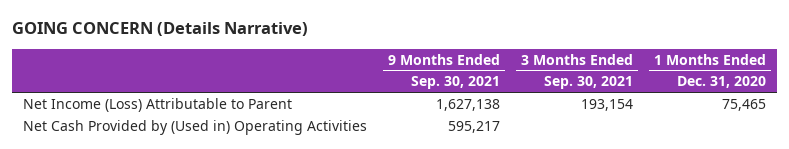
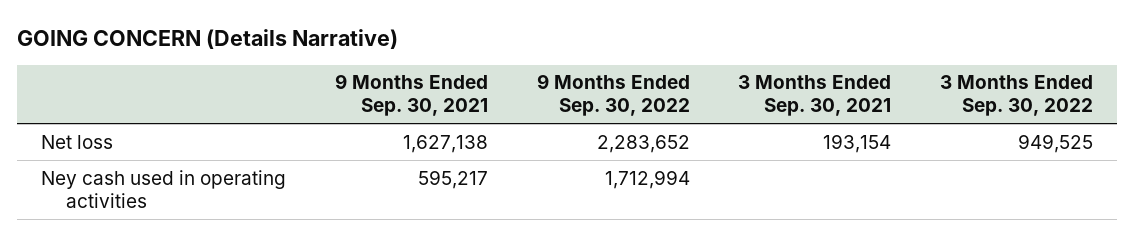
- | 9 Months Ended Sep. 30, 2021 | 3 Months Ended Sep. 30, 2021 | 1 Months Ended Dec. 31, 2020
+ | 9 Months Ended Sep. 30, 2021 | 9 Months Ended Sep. 30, 2022 | 3 Months Ended Sep. 30, 2021 | 3 Months Ended Sep. 30, 2022
- Net Income (Loss) Attributable to Parent | 1,627,138 | 193,154 | 75,465
- Net Cash Provided by (Used in) Operating Activities | 595,217 | |
+ Net loss | 1,627,138 | 2,283,652 | 193,154 | 949,525
+ Ney cash used in operating activities | 595,217 | 1,712,994 | |

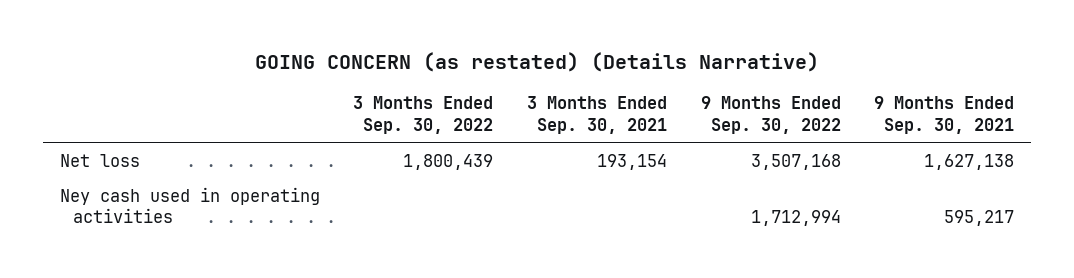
- GOING CONCERN (Details Narrative)
+ GOING CONCERN (as restated) (Details Narrative)
- | 9 Months Ended Sep. 30, 2021 | 9 Months Ended Sep. 30, 2022 | 3 Months Ended Sep. 30, 2021 | 3 Months Ended Sep. 30, 2022
+ | 3 Months Ended Sep. 30, 2022 | 3 Months Ended Sep. 30, 2021 | 9 Months Ended Sep. 30, 2022 | 9 Months Ended Sep. 30, 2021
- Net loss | 1,627,138 | 2,283,652 | 193,154 | 949,525
+ Net loss | 1,800,439 | 193,154 | 3,507,168 | 1,627,138

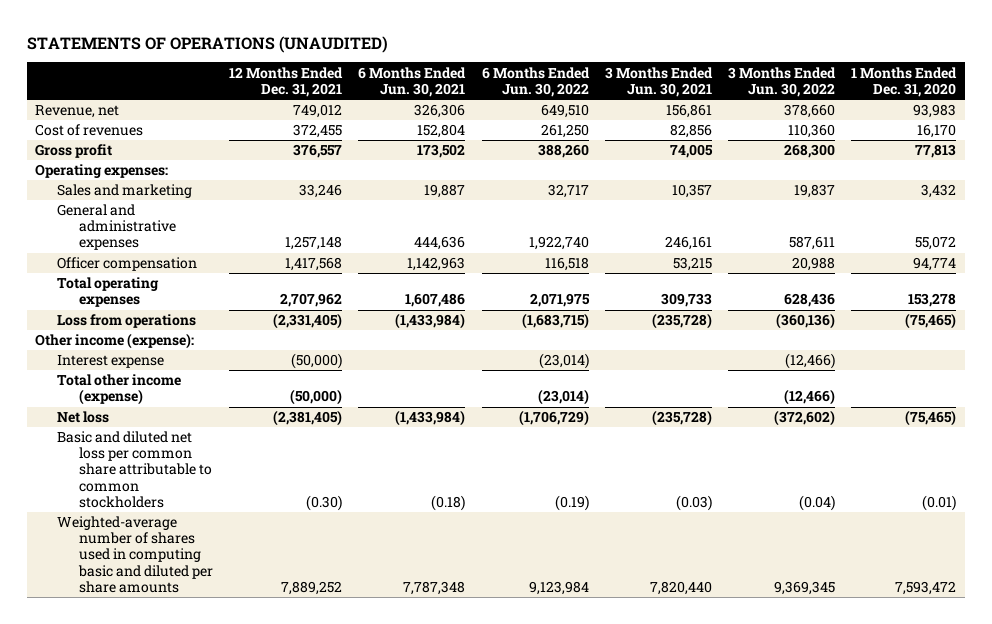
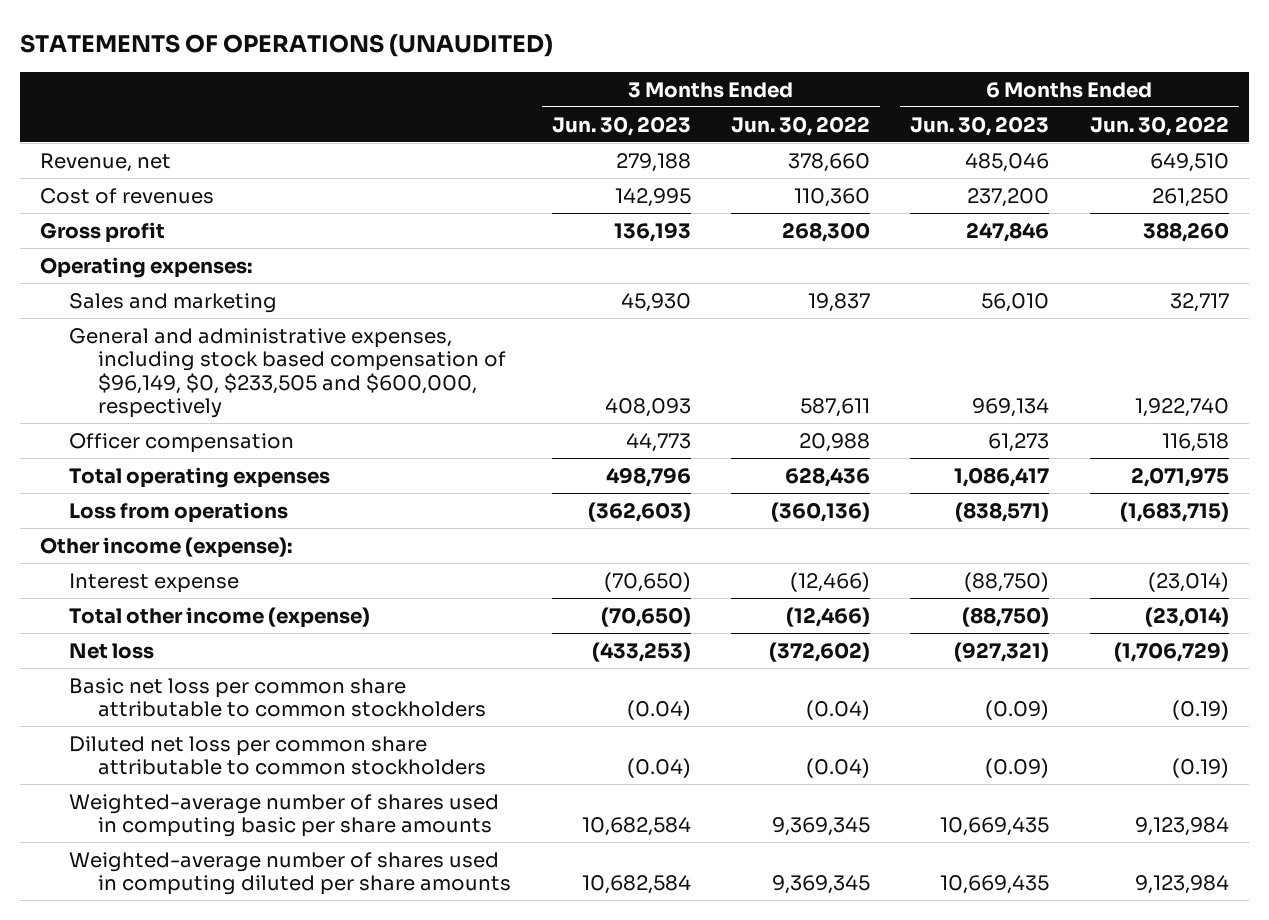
- | 12 Months Ended Dec. 31, 2021 | 6 Months Ended Jun. 30, 2021 | 6 Months Ended Jun. 30, 2022 | 3 Months Ended Jun. 30, 2021 | 3 Months Ended Jun. 30, 2022 | 1 Months Ended Dec. 31, 2020
+ | 3 Months Ended Jun. 30, 2023 | 3 Months Ended Jun. 30, 2022 | 6 Months Ended Jun. 30, 2023 | 6 Months Ended Jun. 30, 2022
- General and administrative expenses | 1,257,148 | 444,636 | 1,922,740 | 246,161 | 587,611 | 55,072
+ General and administrative expenses, including stock based compensation of $96,149, $0, $233,505 and $600,000, respectively | 408,093 | 587,611 | 969,134 | 1,922,740
- Basic and diluted net loss per common share attributable to common stockholders | (0.30) | (0.18) | (0.19) | (0.03) | (0.04) | (0.01)
- Weighted-average number of shares used in computing basic and diluted per share amounts | 7,889,252 | 7,787,348 | 9,123,984 | 7,820,440 | 9,369,345 | 7,593,472
+ Basic net loss per common share attributable to common stockholders | (0.04) | (0.04) | (0.09) | (0.19)
+ Diluted net loss per common share attributable to common stockholders | (0.04) | (0.04) | (0.09) | (0.19)
+ Weighted-average number of shares used in computing basic per share amounts | 10,682,584 | 9,369,345 | 10,669,435 | 9,123,984
+ Weighted-average number of shares used in computing diluted per share amounts | 10,682,584 | 9,369,345 | 10,669,435 | 9,123,984

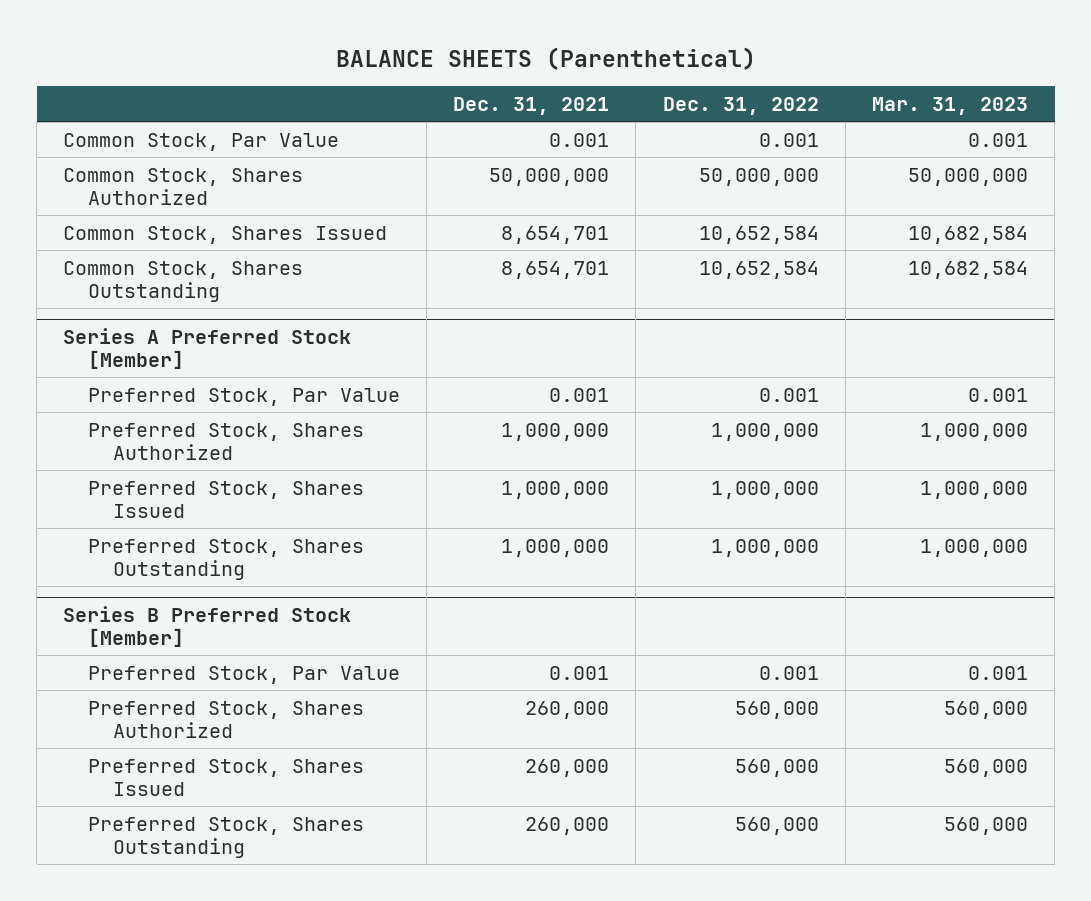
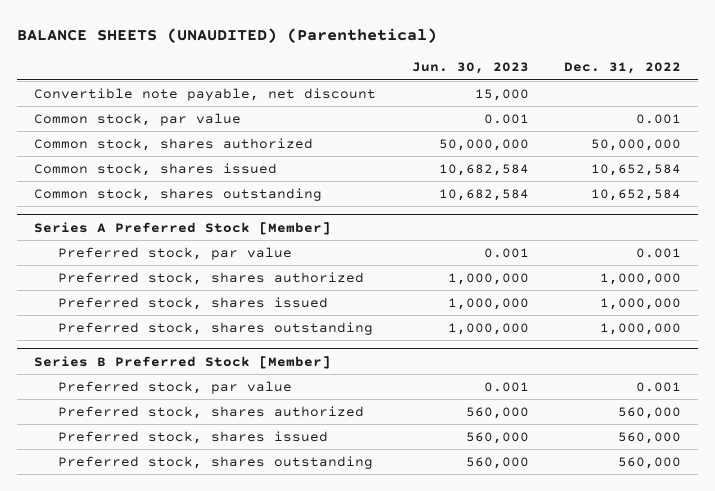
- BALANCE SHEETS (Parenthetical)
+ BALANCE SHEETS (UNAUDITED) (Parenthetical)
- | Dec. 31, 2021 | Dec. 31, 2022 | Mar. 31, 2023
+ | Jun. 30, 2023 | Dec. 31, 2022
- Common Stock, Par Value | 0.001 | 0.001 | 0.001
- Common Stock, Shares Authorized | 50,000,000 | 50,000,000 | 50,000,000
- Common Stock, Shares Issued | 8,654,701 | 10,652,584 | 10,682,584
- Common Stock, Shares Outstanding | 8,654,701 | 10,652,584 | 10,682,584
+ Convertible note payable, net discount | 15,000 |
+ Common stock, par value | 0.001 | 0.001
+ Common stock, shares authorized | 50,000,000 | 50,000,000
+ Common stock, shares issued | 10,682,584 | 10,652,584
+ Common stock, shares outstanding | 10,682,584 | 10,652,584
@ Series A Preferred Stock [Member]
- Preferred Stock, Par Value | 0.001 | 0.001 | 0.001
- Preferred Stock, Shares Authorized | 1,000,000 | 1,000,000 | 1,000,000
- Preferred Stock, Shares Issued | 1,000,000 | 1,000,000 | 1,000,000
- Preferred Stock, Shares Outstanding | 1,000,000 | 1,000,000 | 1,000,000
+ Preferred stock, par value | 0.001 | 0.001
+ Preferred stock, shares authorized | 1,000,000 | 1,000,000
+ Preferred stock, shares issued | 1,000,000 | 1,000,000
+ Preferred stock, shares outstanding | 1,000,000 | 1,000,000
@ Series B Preferred Stock [Member]
- Preferred Stock, Par Value | 0.001 | 0.001 | 0.001
- Preferred Stock, Shares Authorized | 260,000 | 560,000 | 560,000
- Preferred Stock, Shares Issued | 260,000 | 560,000 | 560,000
- Preferred Stock, Shares Outstanding | 260,000 | 560,000 | 560,000
+ Preferred stock, par value | 0.001 | 0.001
+ Preferred stock, shares authorized | 560,000 | 560,000
+ Preferred stock, shares issued | 560,000 | 560,000
+ Preferred stock, shares outstanding | 560,000 | 560,000

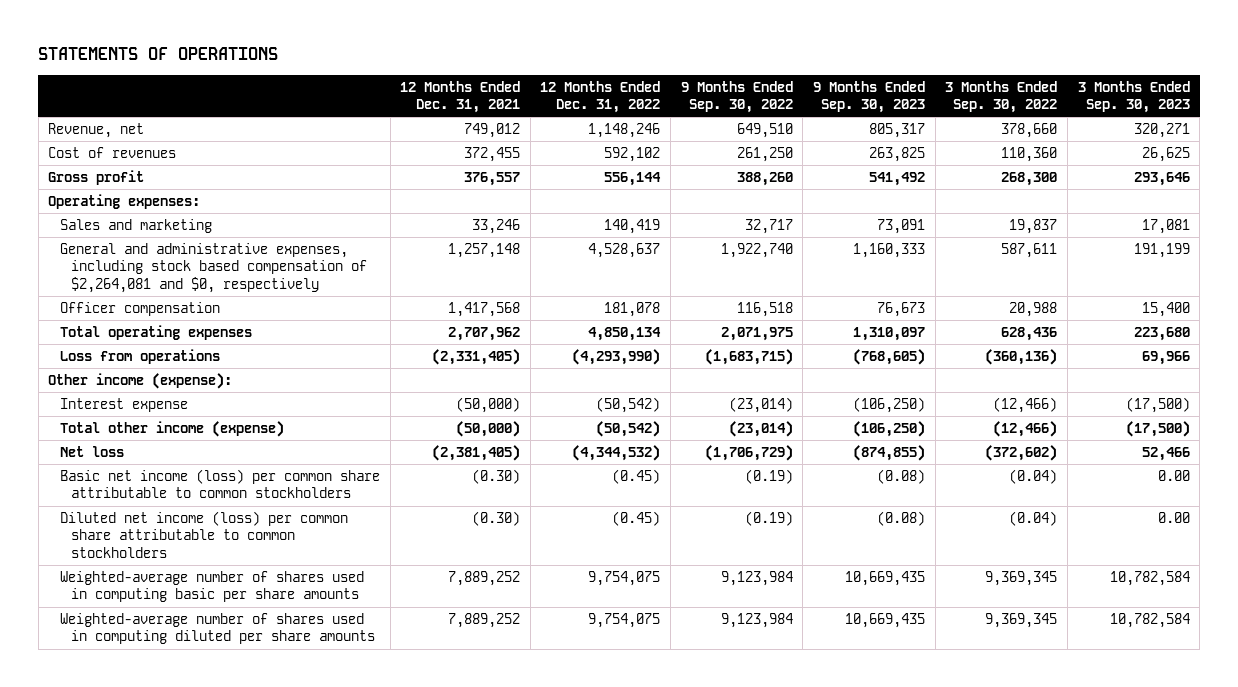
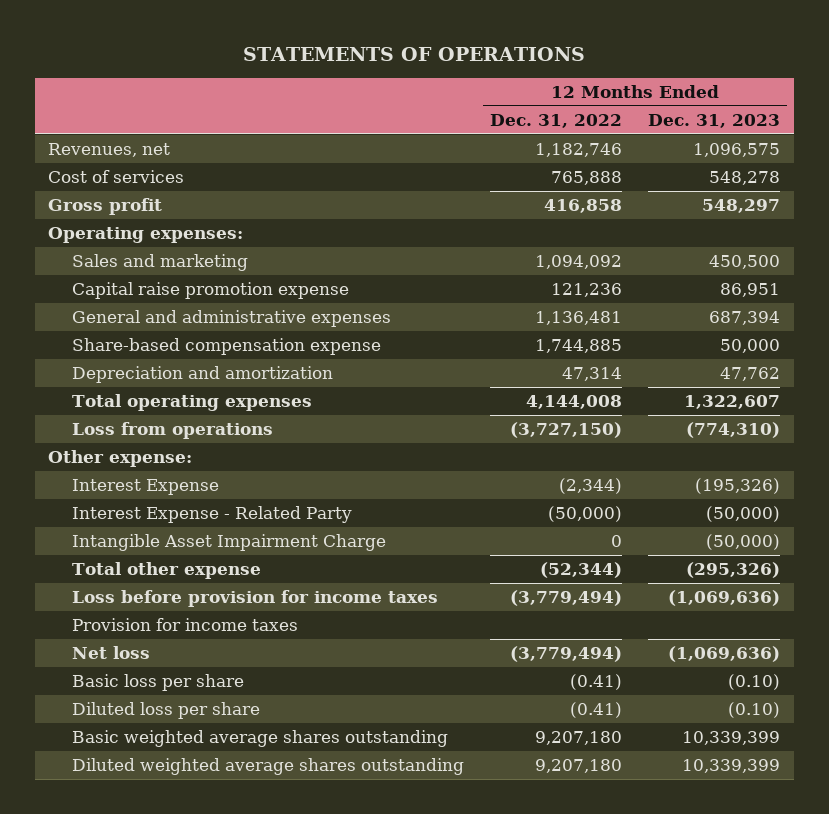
- | 12 Months Ended Dec. 31, 2021 | 12 Months Ended Dec. 31, 2022 | 9 Months Ended Sep. 30, 2022 | 9 Months Ended Sep. 30, 2023 | 3 Months Ended Sep. 30, 2022 | 3 Months Ended Sep. 30, 2023
+ | 12 Months Ended Dec. 31, 2022 | 12 Months Ended Dec. 31, 2023
- Revenue, net | 749,012 | 1,148,246 | 649,510 | 805,317 | 378,660 | 320,271
- Cost of revenues | 372,455 | 592,102 | 261,250 | 263,825 | 110,360 | 26,625
- Gross profit | 376,557 | 556,144 | 388,260 | 541,492 | 268,300 | 293,646
+ Revenues, net | 1,182,746 | 1,096,575
+ Cost of services | 765,888 | 548,278
+ Gross profit | 416,858 | 548,297
- Sales and marketing | 33,246 | 140,419 | 32,717 | 73,091 | 19,837 | 17,081
- General and administrative expenses, including stock based compensation of $2,264,081 and $0, respectively | 1,257,148 | 4,528,637 | 1,922,740 | 1,160,333 | 587,611 | 191,199
- Officer compensation | 1,417,568 | 181,078 | 116,518 | 76,673 | 20,988 | 15,400
- Total operating expenses | 2,707,962 | 4,850,134 | 2,071,975 | 1,310,097 | 628,436 | 223,680
- Loss from operations | (2,331,405) | (4,293,990) | (1,683,715) | (768,605) | (360,136) | 69,966
- Other income (expense):
- Interest expense | (50,000) | (50,542) | (23,014) | (106,250) | (12,466) | (17,500)
- Total other income (expense) | (50,000) | (50,542) | (23,014) | (106,250) | (12,466) | (17,500)
- Net loss | (2,381,405) | (4,344,532) | (1,706,729) | (874,855) | (372,602) | 52,466
- Basic net income (loss) per common share attributable to common stockholders | (0.30) | (0.45) | (0.19) | (0.08) | (0.04) | 0.00
- Diluted net income (loss) per common share attributable to common stockholders | (0.30) | (0.45) | (0.19) | (0.08) | (0.04) | 0.00
- Weighted-average number of shares used in computing basic per share amounts | 7,889,252 | 9,754,075 | 9,123,984 | 10,669,435 | 9,369,345 | 10,782,584
- Weighted-average number of shares used in computing diluted per share amounts | 7,889,252 | 9,754,075 | 9,123,984 | 10,669,435 | 9,369,345 | 10,782,584
+ Sales and marketing | 1,094,092 | 450,500
+ Capital raise promotion expense | 121,236 | 86,951
+ General and administrative expenses | 1,136,481 | 687,394
+ Share-based compensation expense | 1,744,885 | 50,000
+ Depreciation and amortization | 47,314 | 47,762
+ Total operating expenses | 4,144,008 | 1,322,607
+ Loss from operations | (3,727,150) | (774,310)
+ Other expense:
+ Interest Expense | (2,344) | (195,326)
+ Interest Expense - Related Party | (50,000) | (50,000)
+ Intangible Asset Impairment Charge | 0 | (50,000)
+ Total other expense | (52,344) | (295,326)
+ Loss before provision for income taxes | (3,779,494) | (1,069,636)
+ Provision for income taxes
+ Net loss | (3,779,494) | (1,069,636)
+ Basic loss per share | (0.41) | (0.10)
+ Diluted loss per share | (0.41) | (0.10)
+ Basic weighted average shares outstanding | 9,207,180 | 10,339,399
+ Diluted weighted average shares outstanding | 9,207,180 | 10,339,399

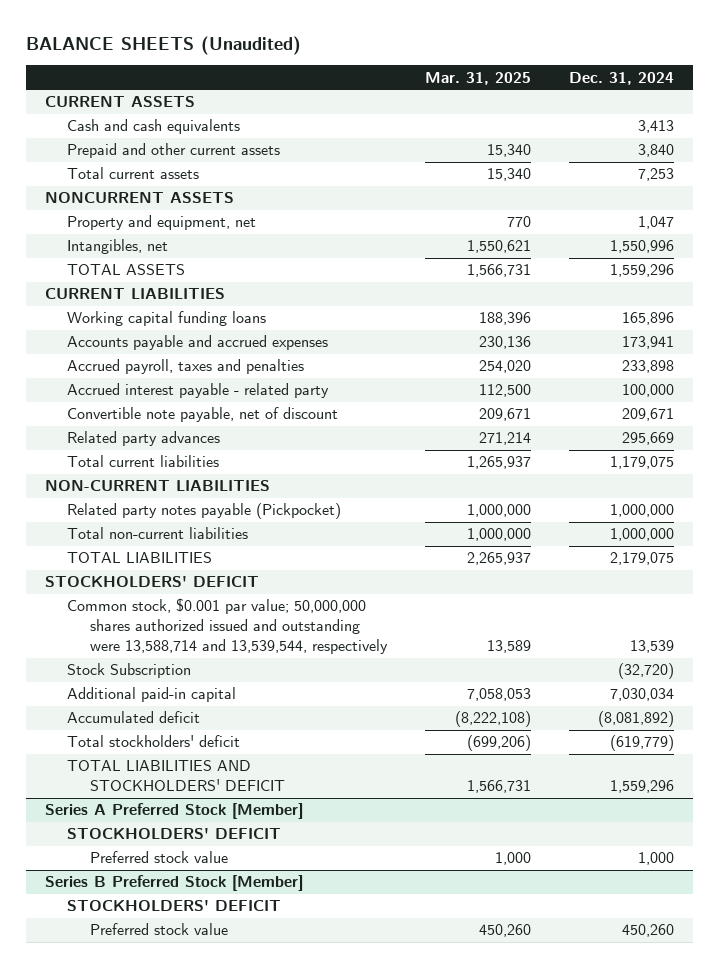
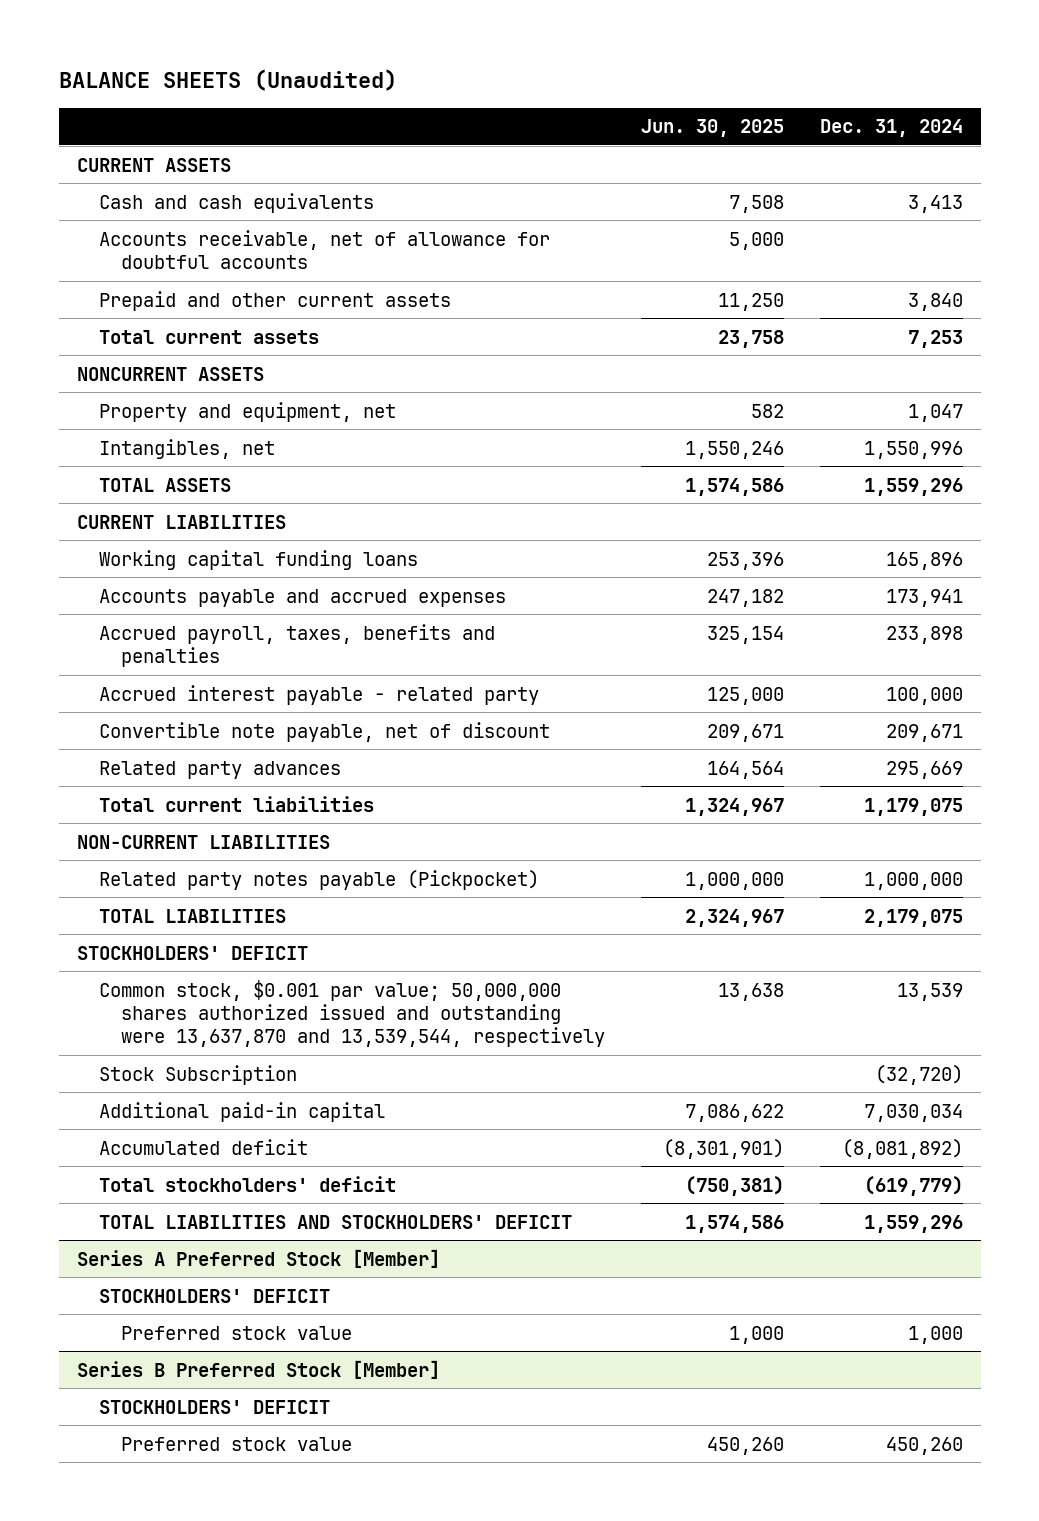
- | Mar. 31, 2025 | Dec. 31, 2024
+ | Jun. 30, 2025 | Dec. 31, 2024
+ Accounts receivable, net of allowance for doubtful accounts | 5,000 |
- Accrued payroll, taxes and penalties | 254,020 | 233,898
+ Accrued payroll, taxes, benefits and penalties | 325,154 | 233,898
- Total non-current liabilities | 1,000,000 | 1,000,000
- Common stock, $0.001 par value; 50,000,000 shares authorized issued and outstanding were 13,588,714 and 13,539,544, respectively | 13,589 | 13,539
+ Common stock, $0.001 par value; 50,000,000 shares authorized issued and outstanding were 13,637,870 and 13,539,544, respectively | 13,638 | 13,539

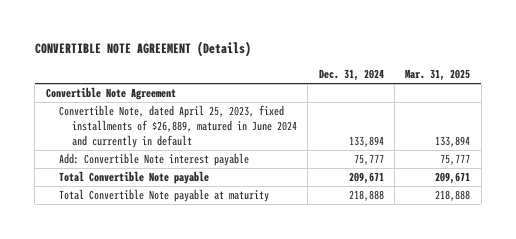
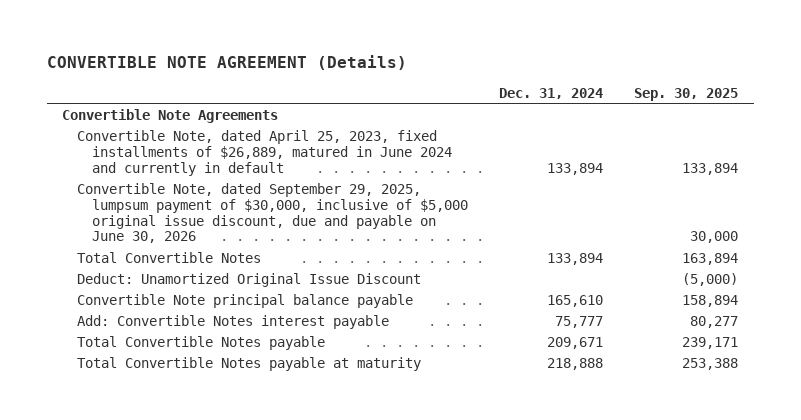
- | Dec. 31, 2024 | Mar. 31, 2025
+ | Dec. 31, 2024 | Sep. 30, 2025
- Convertible Note Agreement
+ Convertible Note Agreements
- Add: Convertible Note interest payable | 75,777 | 75,777
- Total Convertible Note payable | 209,671 | 209,671
- Total Convertible Note payable at maturity | 218,888 | 218,888
+ Convertible Note, dated September 29, 2025, lumpsum payment of $30,000, inclusive of $5,000 original issue discount, due and payable on June 30, 2026 | | 30,000
+ Total Convertible Notes | 133,894 | 163,894
+ Deduct: Unamortized Original Issue Discount | | (5,000)
+ Convertible Note principal balance payable | 165,610 | 158,894
+ Add: Convertible Notes interest payable | 75,777 | 80,277
+ Total Convertible Notes payable | 209,671 | 239,171
+ Total Convertible Notes payable at maturity | 218,888 | 253,388

